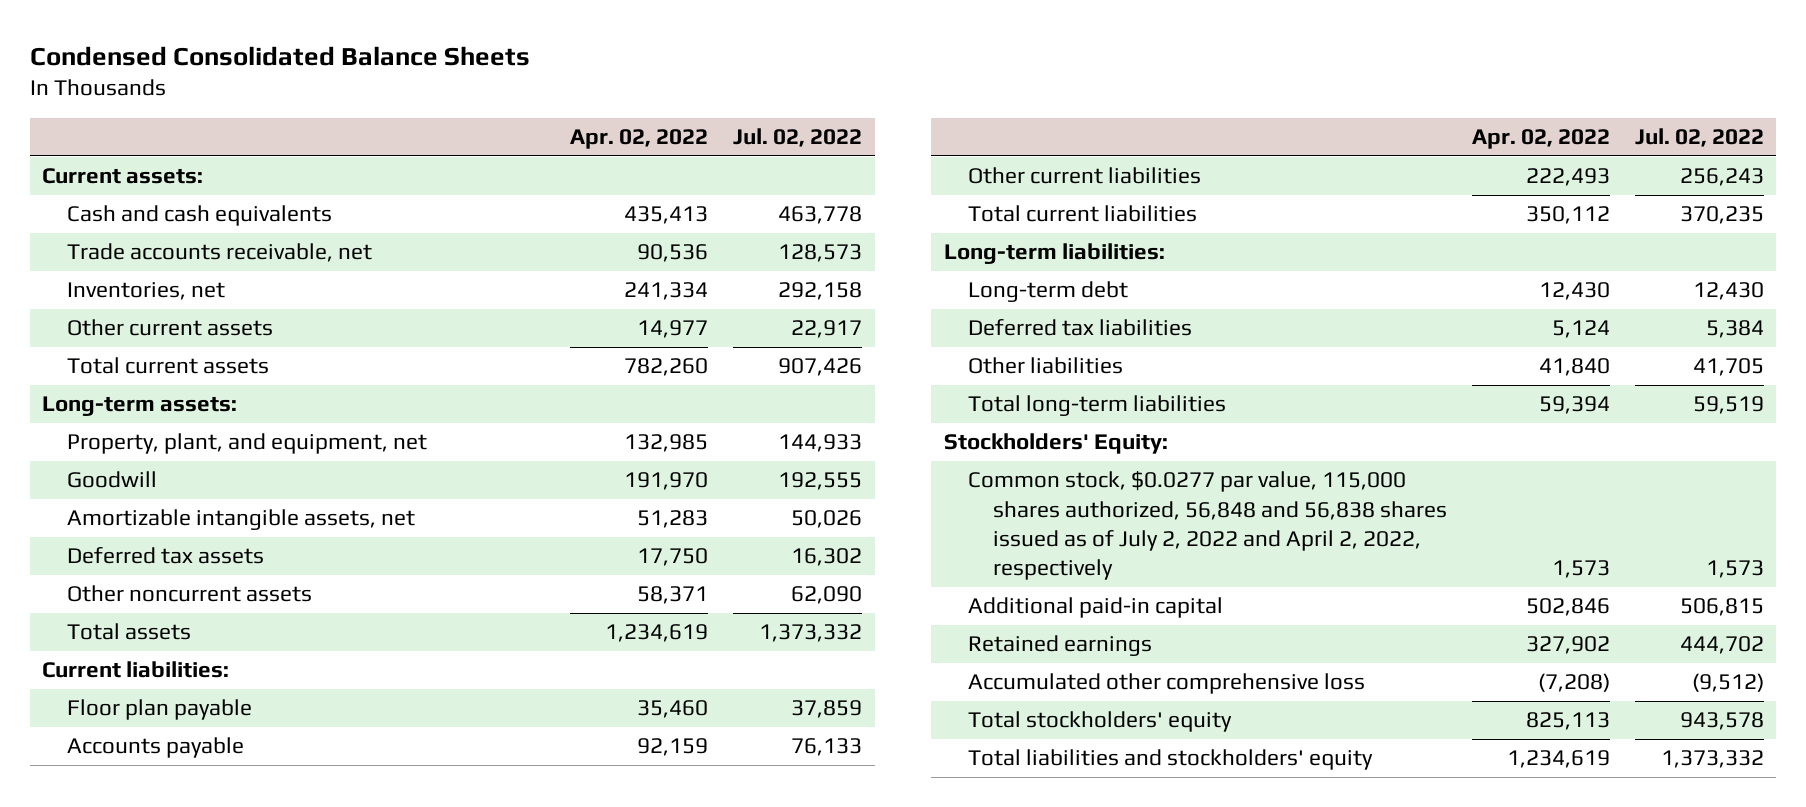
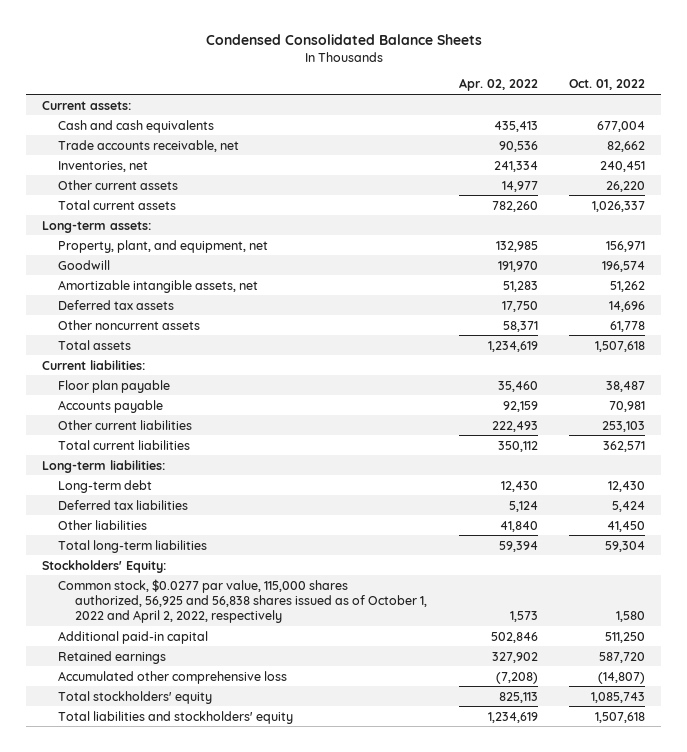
- | Apr. 02, 2022 | Jul. 02, 2022
+ | Apr. 02, 2022 | Oct. 01, 2022
- Common stock, $0.0277 par value, 115,000 shares authorized, 56,848 and 56,838 shares issued as of July 2, 2022 and April 2, 2022, respectively | 1,573 | 1,573
+ Common stock, $0.0277 par value, 115,000 shares authorized, 56,925 and 56,838 shares issued as of October 1, 2022 and April 2, 2022, respectively | 1,573 | 1,580

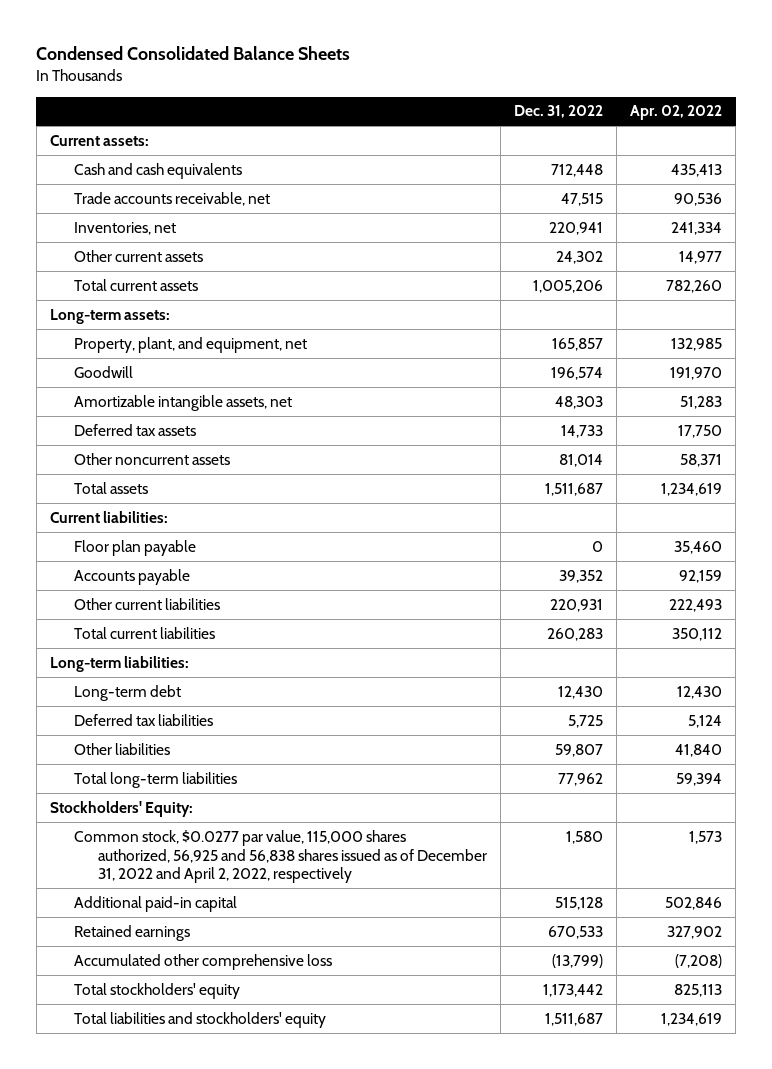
- | Apr. 02, 2022 | Oct. 01, 2022
+ | Dec. 31, 2022 | Apr. 02, 2022
- Common stock, $0.0277 par value, 115,000 shares authorized, 56,925 and 56,838 shares issued as of October 1, 2022 and April 2, 2022, respectively | 1,573 | 1,580
+ Common stock, $0.0277 par value, 115,000 shares authorized, 56,925 and 56,838 shares issued as of December 31, 2022 and April 2, 2022, respectively | 1,580 | 1,573

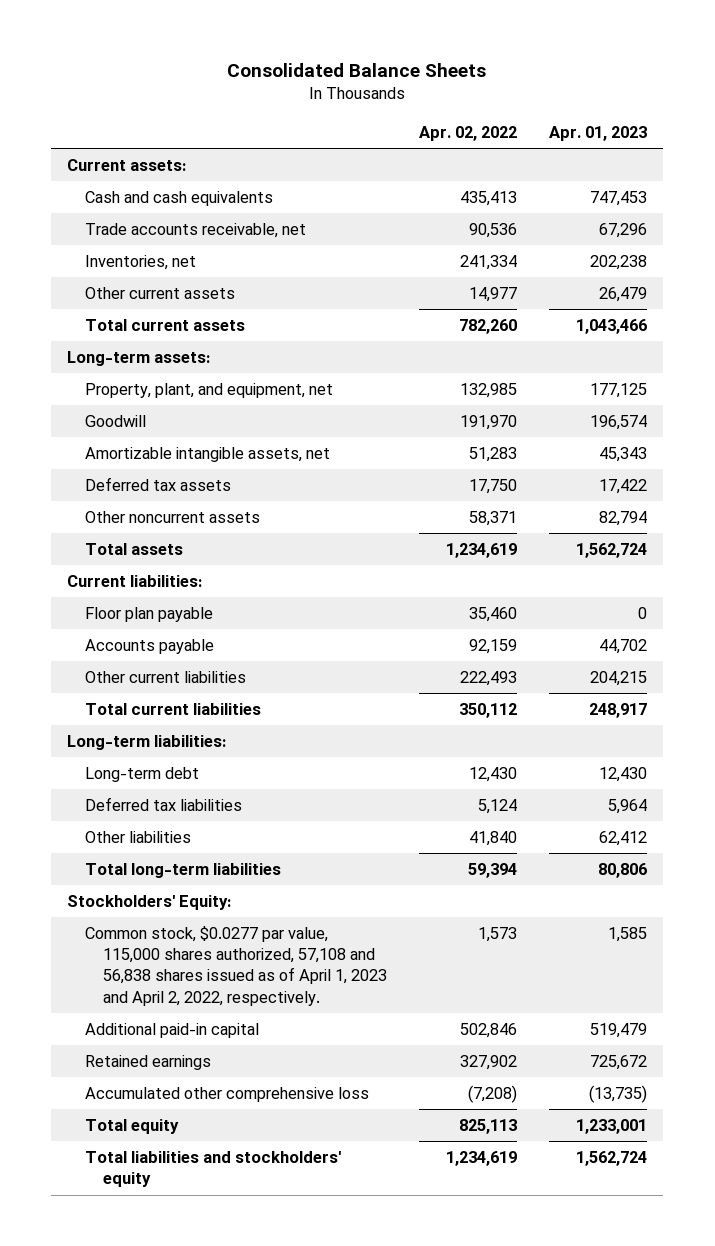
- Condensed Consolidated Balance Sheets
+ Consolidated Balance Sheets
- | Dec. 31, 2022 | Apr. 02, 2022
+ | Apr. 02, 2022 | Apr. 01, 2023
- Common stock, $0.0277 par value, 115,000 shares authorized, 56,925 and 56,838 shares issued as of December 31, 2022 and April 2, 2022, respectively | 1,580 | 1,573
+ Common stock, $0.0277 par value, 115,000 shares authorized, 57,108 and 56,838 shares issued as of April 1, 2023 and April 2, 2022, respectively. | 1,573 | 1,585
- Total stockholders' equity | 1,173,442 | 825,113
+ Total equity | 825,113 | 1,233,001

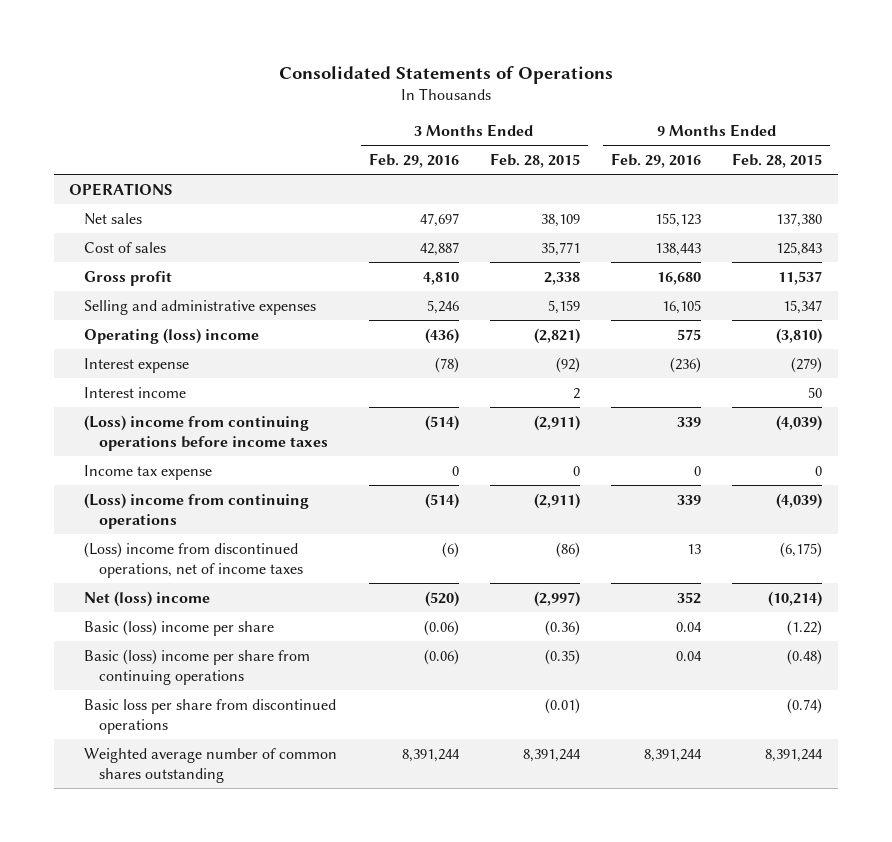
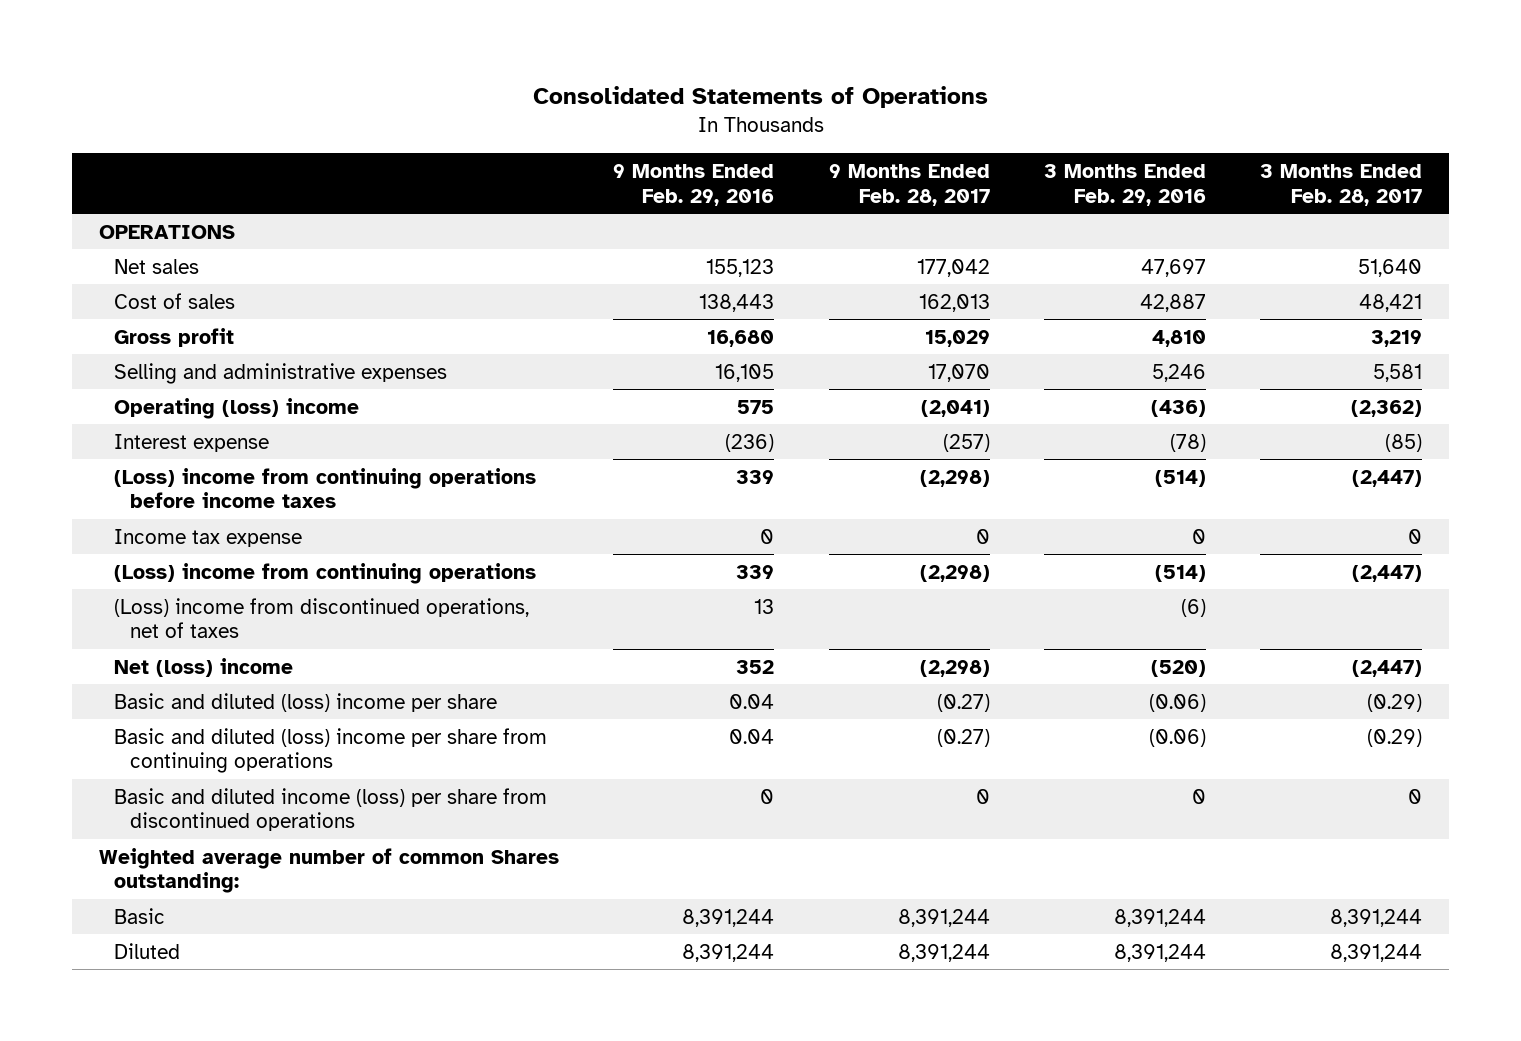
- | 3 Months Ended Feb. 29, 2016 | 3 Months Ended Feb. 28, 2015 | 9 Months Ended Feb. 29, 2016 | 9 Months Ended Feb. 28, 2015
+ | 9 Months Ended Feb. 29, 2016 | 9 Months Ended Feb. 28, 2017 | 3 Months Ended Feb. 29, 2016 | 3 Months Ended Feb. 28, 2017
- Interest income | | 2 | | 50
- (Loss) income from discontinued operations, net of income taxes | (6) | (86) | 13 | (6,175)
+ (Loss) income from discontinued operations, net of taxes | 13 | | (6) |
- Basic (loss) income per share | (0.06) | (0.36) | 0.04 | (1.22)
- Basic (loss) income per share from continuing operations | (0.06) | (0.35) | 0.04 | (0.48)
- Basic loss per share from discontinued operations | | (0.01) | | (0.74)
- Weighted average number of common shares outstanding | 8,391,244 | 8,391,244 | 8,391,244 | 8,391,244
+ Basic and diluted (loss) income per share | 0.04 | (0.27) | (0.06) | (0.29)
+ Basic and diluted (loss) income per share from continuing operations | 0.04 | (0.27) | (0.06) | (0.29)
+ Basic and diluted income (loss) per share from discontinued operations | 0 | 0 | 0 | 0
+ Weighted average number of common Shares outstanding:
+ Basic | 8,391,244 | 8,391,244 | 8,391,244 | 8,391,244
+ Diluted | 8,391,244 | 8,391,244 | 8,391,244 | 8,391,244

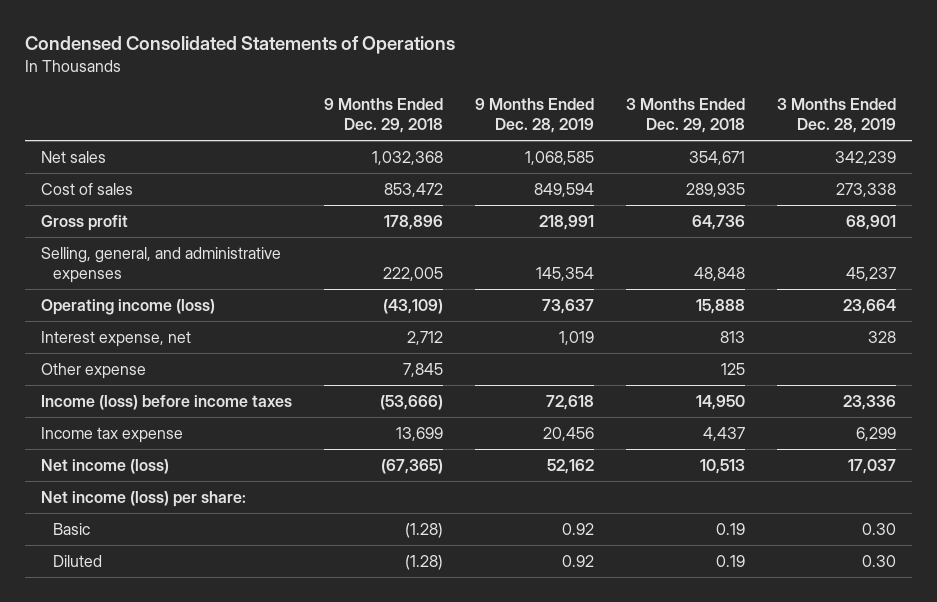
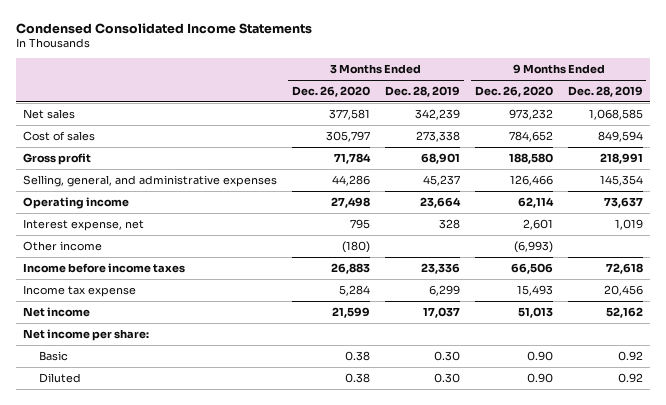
- Condensed Consolidated Statements of Operations
+ Condensed Consolidated Income Statements
- | 9 Months Ended Dec. 29, 2018 | 9 Months Ended Dec. 28, 2019 | 3 Months Ended Dec. 29, 2018 | 3 Months Ended Dec. 28, 2019
+ | 3 Months Ended Dec. 26, 2020 | 3 Months Ended Dec. 28, 2019 | 9 Months Ended Dec. 26, 2020 | 9 Months Ended Dec. 28, 2019
- Operating income (loss) | (43,109) | 73,637 | 15,888 | 23,664
+ Operating income | 27,498 | 23,664 | 62,114 | 73,637
- Other expense | 7,845 | | 125 |
- Income (loss) before income taxes | (53,666) | 72,618 | 14,950 | 23,336
+ Other income | (180) | | (6,993) |
+ Income before income taxes | 26,883 | 23,336 | 66,506 | 72,618
- Net income (loss) | (67,365) | 52,162 | 10,513 | 17,037
- Net income (loss) per share:
+ Net income | 21,599 | 17,037 | 51,013 | 52,162
+ Net income per share:

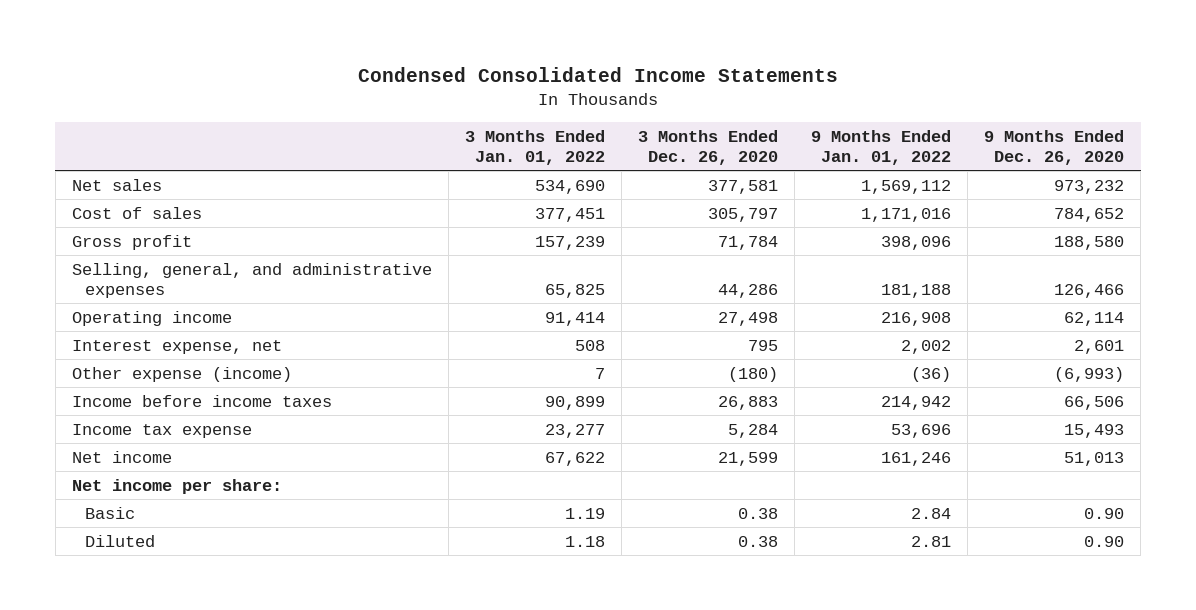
- | 3 Months Ended Dec. 26, 2020 | 3 Months Ended Dec. 28, 2019 | 9 Months Ended Dec. 26, 2020 | 9 Months Ended Dec. 28, 2019
+ | 3 Months Ended Jan. 01, 2022 | 3 Months Ended Dec. 26, 2020 | 9 Months Ended Jan. 01, 2022 | 9 Months Ended Dec. 26, 2020
- Other income | (180) | | (6,993) |
+ Other expense (income) | 7 | (180) | (36) | (6,993)

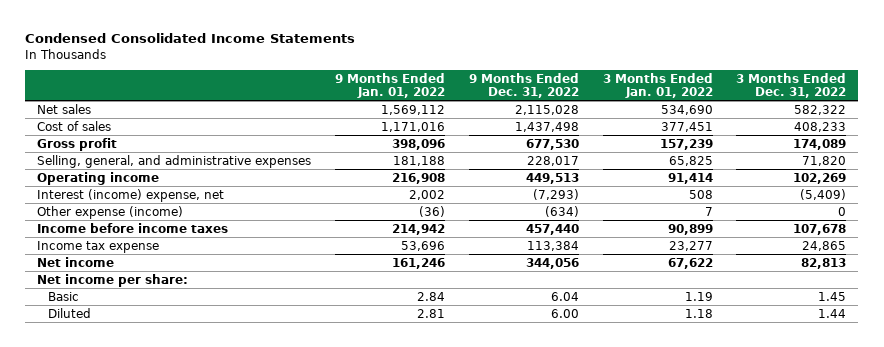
- | 3 Months Ended Jan. 01, 2022 | 3 Months Ended Dec. 26, 2020 | 9 Months Ended Jan. 01, 2022 | 9 Months Ended Dec. 26, 2020
+ | 9 Months Ended Jan. 01, 2022 | 9 Months Ended Dec. 31, 2022 | 3 Months Ended Jan. 01, 2022 | 3 Months Ended Dec. 31, 2022
- Interest expense, net | 508 | 795 | 2,002 | 2,601
+ Interest (income) expense, net | 2,002 | (7,293) | 508 | (5,409)

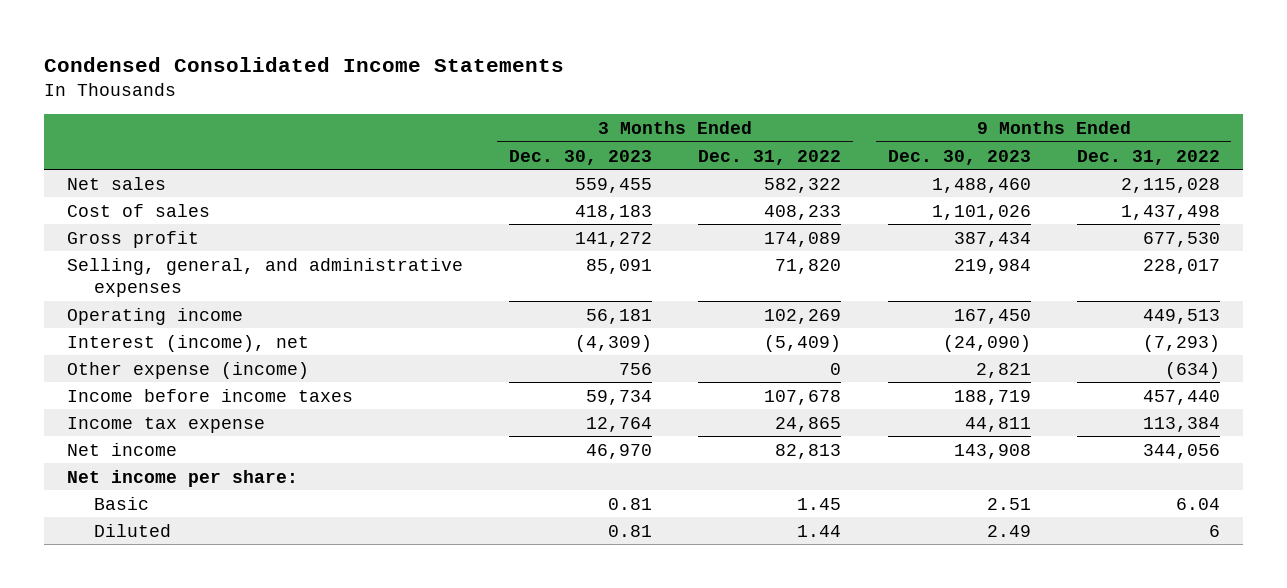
- | 9 Months Ended Jan. 01, 2022 | 9 Months Ended Dec. 31, 2022 | 3 Months Ended Jan. 01, 2022 | 3 Months Ended Dec. 31, 2022
+ | 3 Months Ended Dec. 30, 2023 | 3 Months Ended Dec. 31, 2022 | 9 Months Ended Dec. 30, 2023 | 9 Months Ended Dec. 31, 2022
- Interest (income) expense, net | 2,002 | (7,293) | 508 | (5,409)
+ Interest (income), net | (4,309) | (5,409) | (24,090) | (7,293)
- Diluted | 2.81 | 6.00 | 1.18 | 1.44
+ Diluted | 0.81 | 1.44 | 2.49 | 6

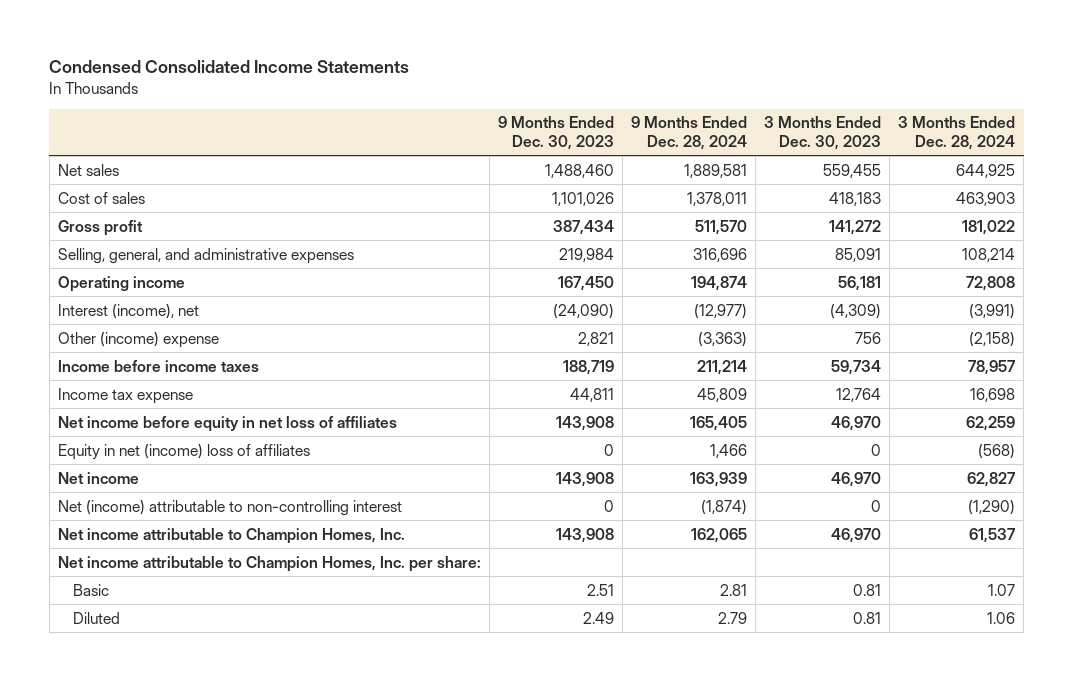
- | 3 Months Ended Dec. 30, 2023 | 3 Months Ended Dec. 31, 2022 | 9 Months Ended Dec. 30, 2023 | 9 Months Ended Dec. 31, 2022
+ | 9 Months Ended Dec. 30, 2023 | 9 Months Ended Dec. 28, 2024 | 3 Months Ended Dec. 30, 2023 | 3 Months Ended Dec. 28, 2024
- Other expense (income) | 756 | 0 | 2,821 | (634)
+ Other (income) expense | 2,821 | (3,363) | 756 | (2,158)
+ Net income before equity in net loss of affiliates | 143,908 | 165,405 | 46,970 | 62,259
+ Equity in net (income) loss of affiliates | 0 | 1,466 | 0 | (568)
- Net income per share:
+ Net (income) attributable to non-controlling interest | 0 | (1,874) | 0 | (1,290)
+ Net income attributable to Champion Homes, Inc. | 143,908 | 162,065 | 46,970 | 61,537
+ Net income attributable to Champion Homes, Inc. per share:

